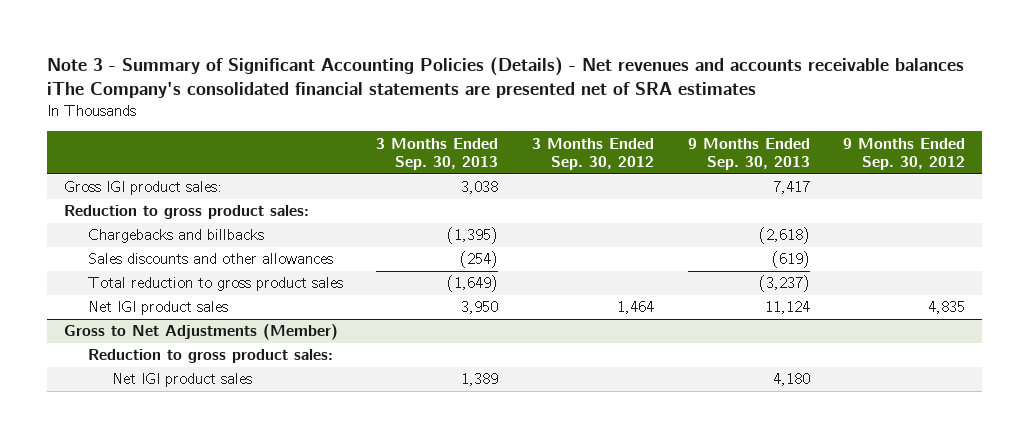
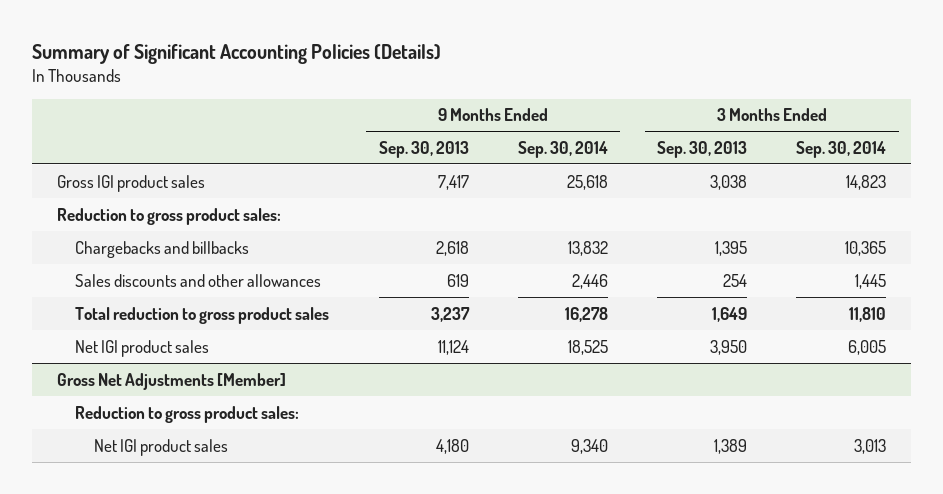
- Note 3 - Summary of Significant Accounting Policies (Details) - Net revenues and accounts receivable balances iThe Company's consolidated financial statements are presented net of SRA estimates
+ Summary of Significant Accounting Policies (Details)
- | 3 Months Ended Sep. 30, 2013 | 3 Months Ended Sep. 30, 2012 | 9 Months Ended Sep. 30, 2013 | 9 Months Ended Sep. 30, 2012
+ | 9 Months Ended Sep. 30, 2013 | 9 Months Ended Sep. 30, 2014 | 3 Months Ended Sep. 30, 2013 | 3 Months Ended Sep. 30, 2014
- Gross IGI product sales: | 3,038 | | 7,417 |
+ Gross IGI product sales | 7,417 | 25,618 | 3,038 | 14,823
- Chargebacks and billbacks | (1,395) | | (2,618) |
- Sales discounts and other allowances | (254) | | (619) |
- Total reduction to gross product sales | (1,649) | | (3,237) |
+ Chargebacks and billbacks | 2,618 | 13,832 | 1,395 | 10,365
+ Sales discounts and other allowances | 619 | 2,446 | 254 | 1,445
+ Total reduction to gross product sales | 3,237 | 16,278 | 1,649 | 11,810
- Gross to Net Adjustments (Member)
+ Gross Net Adjustments [Member]

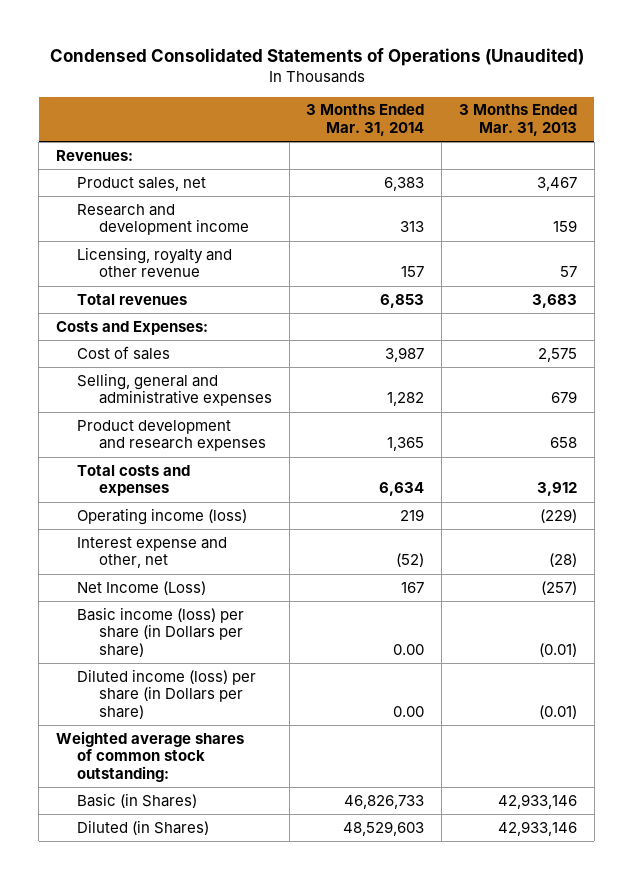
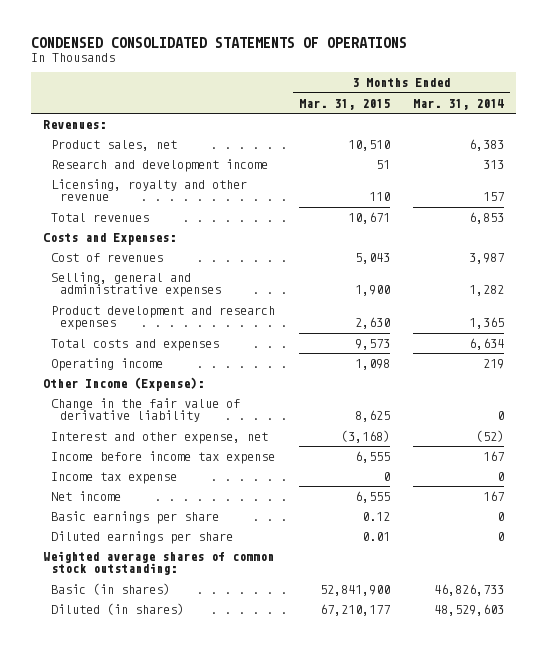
- Condensed Consolidated Statements of Operations (Unaudited)
+ CONDENSED CONSOLIDATED STATEMENTS OF OPERATIONS
- | 3 Months Ended Mar. 31, 2014 | 3 Months Ended Mar. 31, 2013
+ | 3 Months Ended Mar. 31, 2015 | 3 Months Ended Mar. 31, 2014
- Cost of sales | 3,987 | 2,575
+ Cost of revenues | 5,043 | 3,987
- Operating income (loss) | 219 | (229)
- Interest expense and other, net | (52) | (28)
- Net Income (Loss) | 167 | (257)
- Basic income (loss) per share (in Dollars per share) | 0.00 | (0.01)
- Diluted income (loss) per share (in Dollars per share) | 0.00 | (0.01)
+ Operating income | 1,098 | 219
+ Other Income (Expense):
+ Change in the fair value of derivative liability | 8,625 | 0
+ Interest and other expense, net | (3,168) | (52)
+ Income before income tax expense | 6,555 | 167
+ Income tax expense | 0 | 0
+ Net income | 6,555 | 167
+ Basic earnings per share | 0.12 | 0
+ Diluted earnings per share | 0.01 | 0
- Basic (in Shares) | 46,826,733 | 42,933,146
- Diluted (in Shares) | 48,529,603 | 42,933,146
+ Basic (in shares) | 52,841,900 | 46,826,733
+ Diluted (in shares) | 67,210,177 | 48,529,603

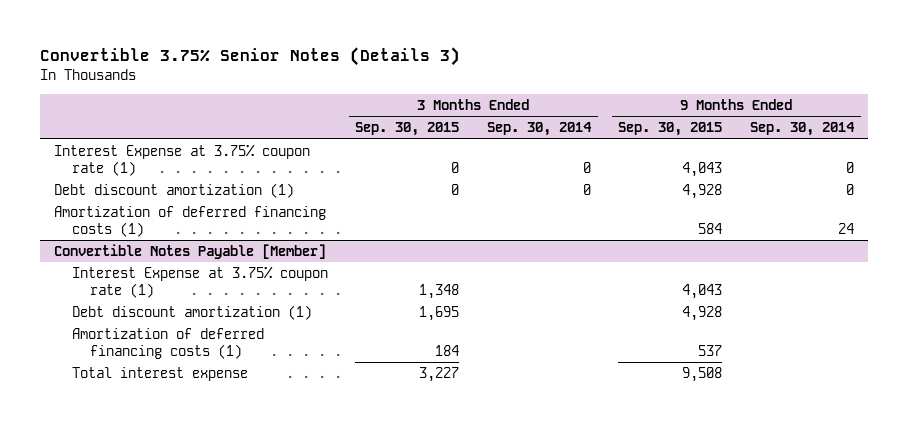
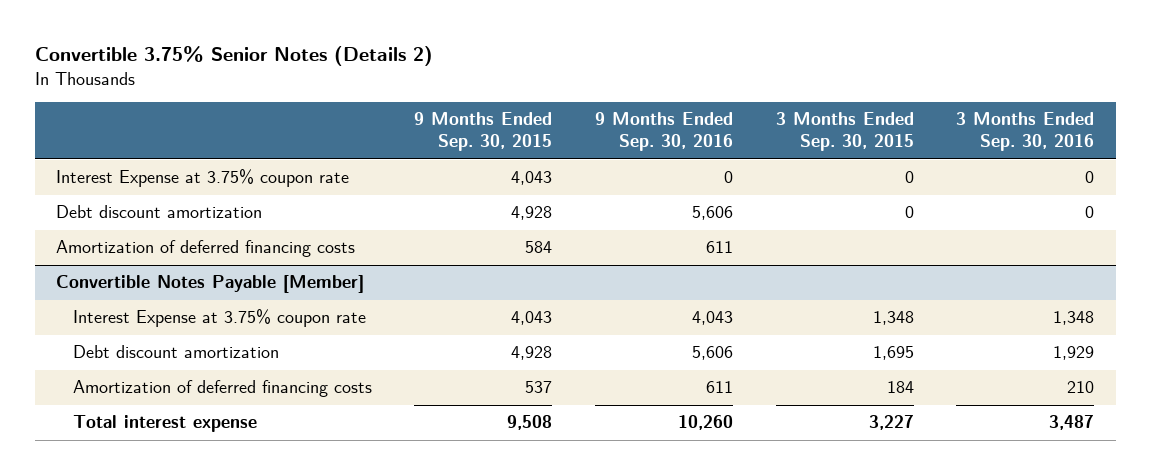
- Convertible 3.75% Senior Notes (Details 3)
+ Convertible 3.75% Senior Notes (Details 2)
- | 3 Months Ended Sep. 30, 2015 | 3 Months Ended Sep. 30, 2014 | 9 Months Ended Sep. 30, 2015 | 9 Months Ended Sep. 30, 2014
+ | 9 Months Ended Sep. 30, 2015 | 9 Months Ended Sep. 30, 2016 | 3 Months Ended Sep. 30, 2015 | 3 Months Ended Sep. 30, 2016
- Interest Expense at 3.75% coupon rate (1) | 0 | 0 | 4,043 | 0
- Debt discount amortization (1) | 0 | 0 | 4,928 | 0
- Amortization of deferred financing costs (1) | | | 584 | 24
+ Interest Expense at 3.75% coupon rate | 4,043 | 0 | 0 | 0
+ Debt discount amortization | 4,928 | 5,606 | 0 | 0
+ Amortization of deferred financing costs | 584 | 611 | |
@ Convertible Notes Payable [Member]
- Interest Expense at 3.75% coupon rate (1) | 1,348 | | 4,043 |
- Debt discount amortization (1) | 1,695 | | 4,928 |
- Amortization of deferred financing costs (1) | 184 | | 537 |
+ Interest Expense at 3.75% coupon rate | 4,043 | 4,043 | 1,348 | 1,348
+ Debt discount amortization | 4,928 | 5,606 | 1,695 | 1,929
+ Amortization of deferred financing costs | 537 | 611 | 184 | 210

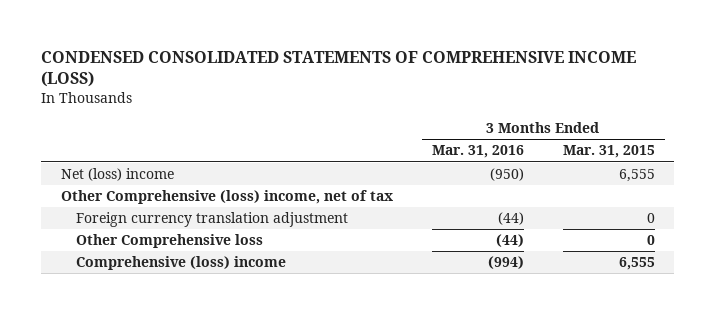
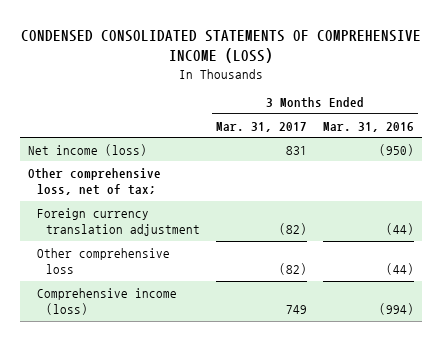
- | 3 Months Ended Mar. 31, 2016 | 3 Months Ended Mar. 31, 2015
+ | 3 Months Ended Mar. 31, 2017 | 3 Months Ended Mar. 31, 2016
- Net (loss) income | (950) | 6,555
- Other Comprehensive (loss) income, net of tax
+ Net income (loss) | 831 | (950)
+ Other comprehensive loss, net of tax;
- Other Comprehensive loss | (44) | 0
- Comprehensive (loss) income | (994) | 6,555
+ Other comprehensive loss | (82) | (44)
+ Comprehensive income (loss) | 749 | (994)

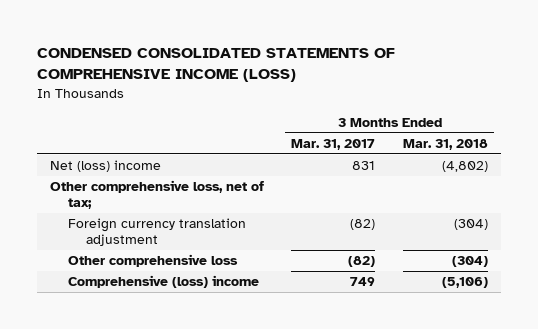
- | 3 Months Ended Mar. 31, 2017 | 3 Months Ended Mar. 31, 2016
+ | 3 Months Ended Mar. 31, 2017 | 3 Months Ended Mar. 31, 2018
- Net income (loss) | 831 | (950)
+ Net (loss) income | 831 | (4,802)
- Comprehensive income (loss) | 749 | (994)
+ Comprehensive (loss) income | 749 | (5,106)

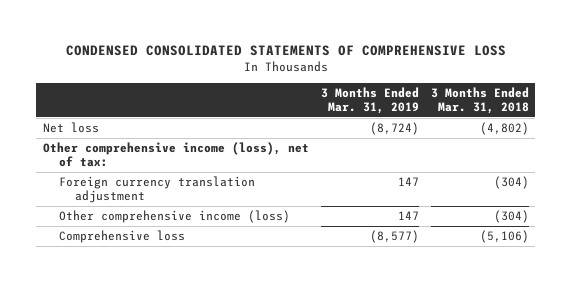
- CONDENSED CONSOLIDATED STATEMENTS OF COMPREHENSIVE INCOME (LOSS)
+ CONDENSED CONSOLIDATED STATEMENTS OF COMPREHENSIVE LOSS
- | 3 Months Ended Mar. 31, 2017 | 3 Months Ended Mar. 31, 2018
+ | 3 Months Ended Mar. 31, 2019 | 3 Months Ended Mar. 31, 2018
- Net (loss) income | 831 | (4,802)
- Other comprehensive loss, net of tax;
+ Net loss | (8,724) | (4,802)
+ Other comprehensive income (loss), net of tax:
- Other comprehensive loss | (82) | (304)
- Comprehensive (loss) income | 749 | (5,106)
+ Other comprehensive income (loss) | 147 | (304)
+ Comprehensive loss | (8,577) | (5,106)

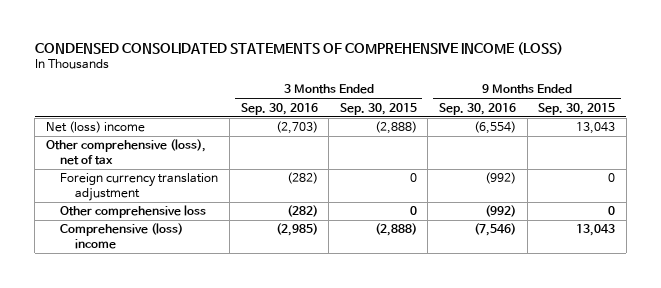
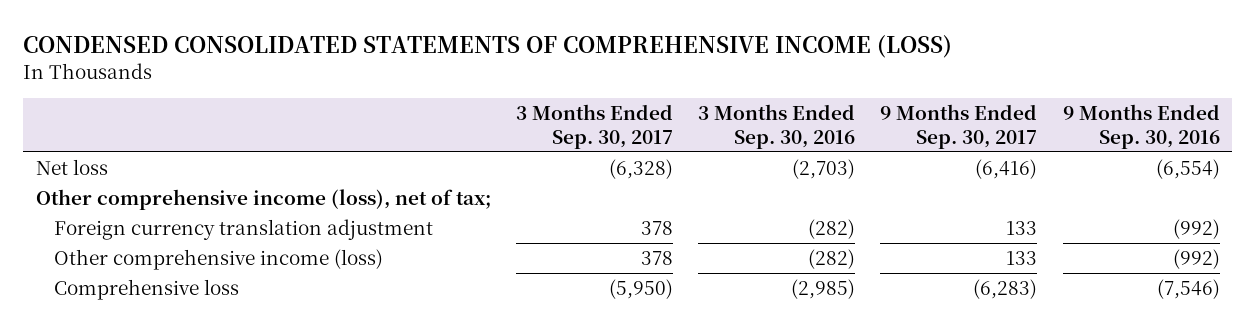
- | 3 Months Ended Sep. 30, 2016 | 3 Months Ended Sep. 30, 2015 | 9 Months Ended Sep. 30, 2016 | 9 Months Ended Sep. 30, 2015
+ | 3 Months Ended Sep. 30, 2017 | 3 Months Ended Sep. 30, 2016 | 9 Months Ended Sep. 30, 2017 | 9 Months Ended Sep. 30, 2016
- Net (loss) income | (2,703) | (2,888) | (6,554) | 13,043
- Other comprehensive (loss), net of tax
+ Net loss | (6,328) | (2,703) | (6,416) | (6,554)
+ Other comprehensive income (loss), net of tax;
- Other comprehensive loss | (282) | 0 | (992) | 0
- Comprehensive (loss) income | (2,985) | (2,888) | (7,546) | 13,043
+ Other comprehensive income (loss) | 378 | (282) | 133 | (992)
+ Comprehensive loss | (5,950) | (2,985) | (6,283) | (7,546)

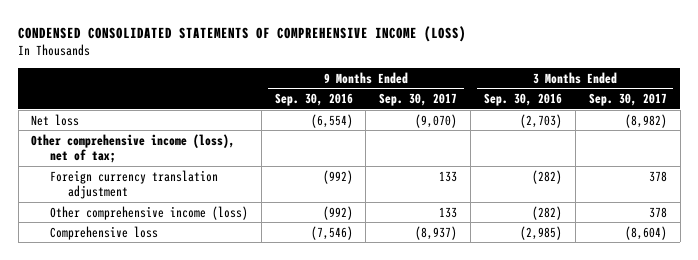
- | 3 Months Ended Sep. 30, 2017 | 3 Months Ended Sep. 30, 2016 | 9 Months Ended Sep. 30, 2017 | 9 Months Ended Sep. 30, 2016
+ | 9 Months Ended Sep. 30, 2016 | 9 Months Ended Sep. 30, 2017 | 3 Months Ended Sep. 30, 2016 | 3 Months Ended Sep. 30, 2017
- Net loss | (6,328) | (2,703) | (6,416) | (6,554)
+ Net loss | (6,554) | (9,070) | (2,703) | (8,982)
- Comprehensive loss | (5,950) | (2,985) | (6,283) | (7,546)
+ Comprehensive loss | (7,546) | (8,937) | (2,985) | (8,604)

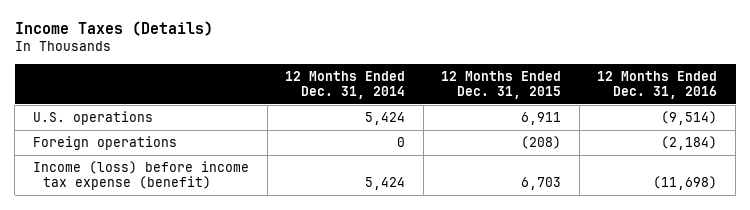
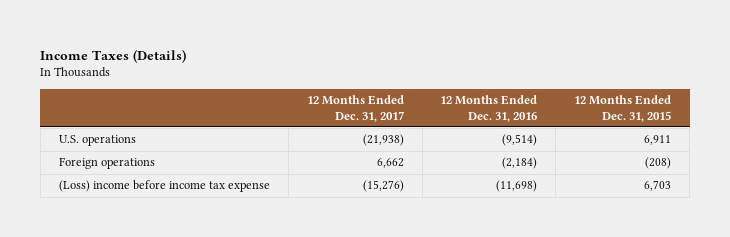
- | 12 Months Ended Dec. 31, 2014 | 12 Months Ended Dec. 31, 2015 | 12 Months Ended Dec. 31, 2016
+ | 12 Months Ended Dec. 31, 2017 | 12 Months Ended Dec. 31, 2016 | 12 Months Ended Dec. 31, 2015
- Income (loss) before income tax expense (benefit) | 5,424 | 6,703 | (11,698)
+ (Loss) income before income tax expense | (15,276) | (11,698) | 6,703

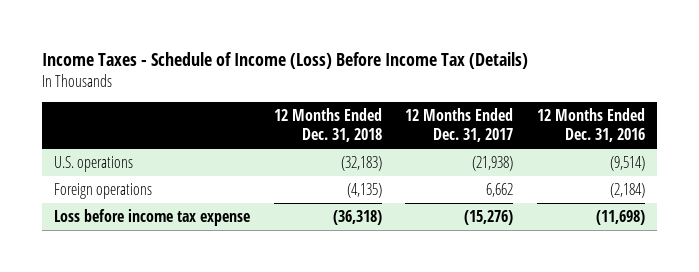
- Income Taxes (Details)
+ Income Taxes - Schedule of Income (Loss) Before Income Tax (Details)
- | 12 Months Ended Dec. 31, 2017 | 12 Months Ended Dec. 31, 2016 | 12 Months Ended Dec. 31, 2015
+ | 12 Months Ended Dec. 31, 2018 | 12 Months Ended Dec. 31, 2017 | 12 Months Ended Dec. 31, 2016
- (Loss) income before income tax expense | (15,276) | (11,698) | 6,703
+ Loss before income tax expense | (36,318) | (15,276) | (11,698)

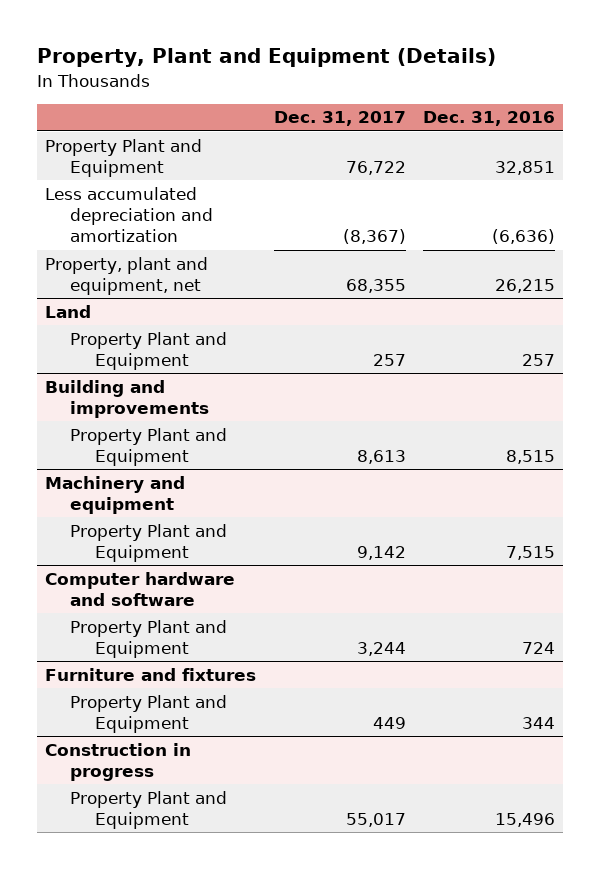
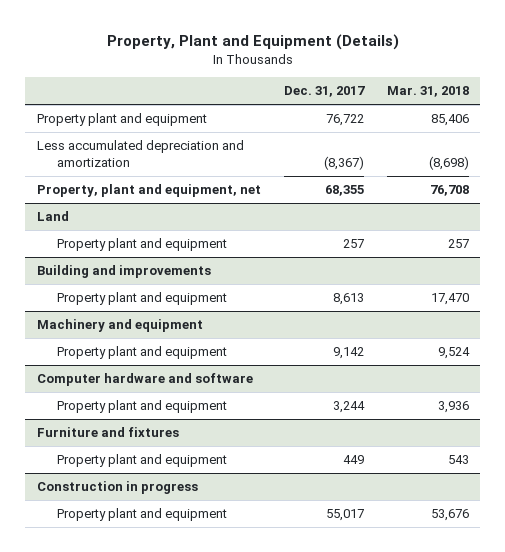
- | Dec. 31, 2017 | Dec. 31, 2016
+ | Dec. 31, 2017 | Mar. 31, 2018
- Property Plant and Equipment | 76,722 | 32,851
+ Property plant and equipment | 76,722 | 85,406
@ Land
- Property Plant and Equipment | 257 | 257
+ Property plant and equipment | 257 | 257
@ Building and improvements
- Property Plant and Equipment | 8,613 | 8,515
+ Property plant and equipment | 8,613 | 17,470
@ Machinery and equipment
- Property Plant and Equipment | 9,142 | 7,515
+ Property plant and equipment | 9,142 | 9,524
@ Computer hardware and software
- Property Plant and Equipment | 3,244 | 724
+ Property plant and equipment | 3,244 | 3,936
@ Furniture and fixtures
- Property Plant and Equipment | 449 | 344
+ Property plant and equipment | 449 | 543
@ Construction in progress
- Property Plant and Equipment | 55,017 | 15,496
+ Property plant and equipment | 55,017 | 53,676

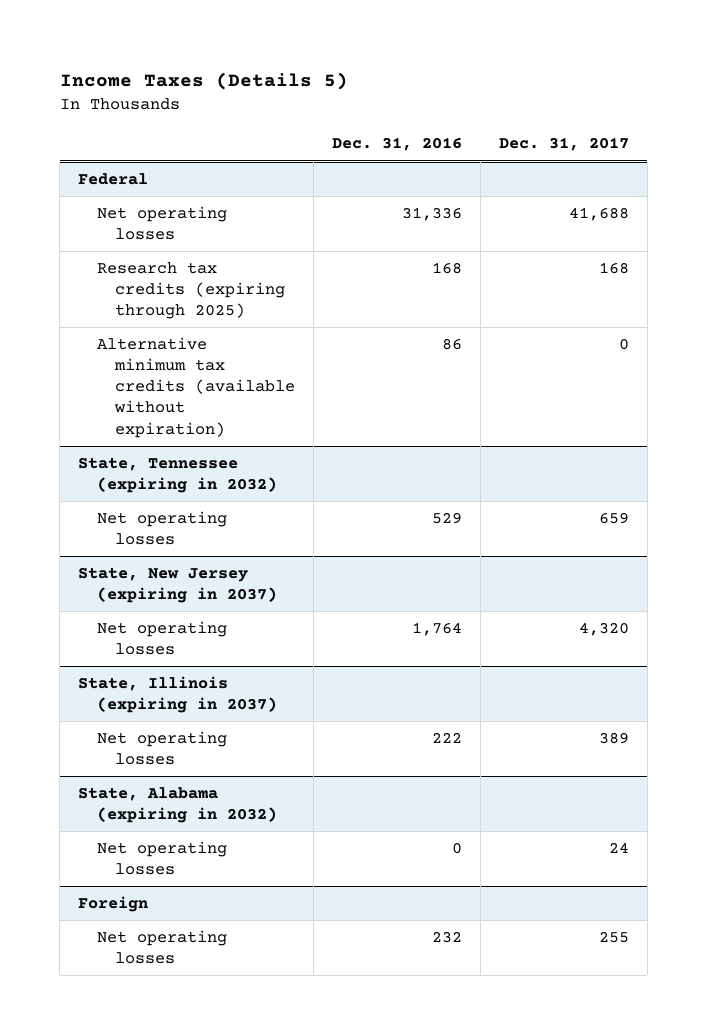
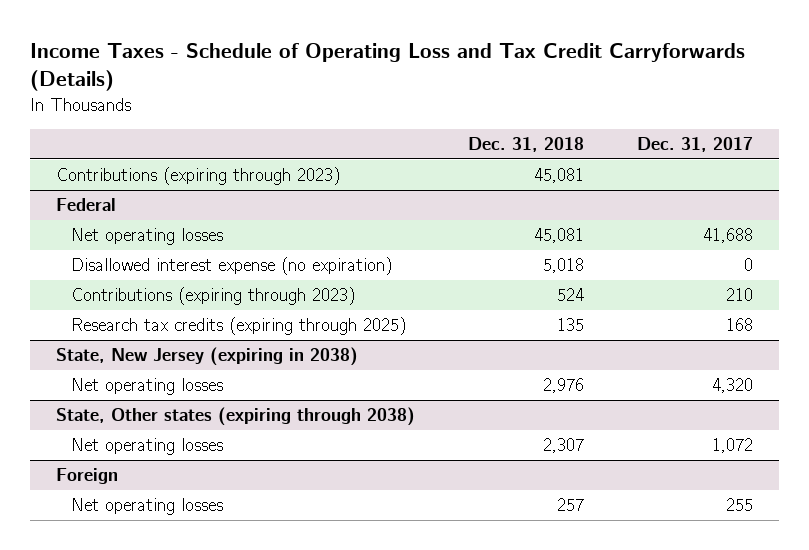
- Income Taxes (Details 5)
+ Income Taxes - Schedule of Operating Loss and Tax Credit Carryforwards (Details)
- | Dec. 31, 2016 | Dec. 31, 2017
+ | Dec. 31, 2018 | Dec. 31, 2017
+ Contributions (expiring through 2023) | 45,081 |
@ Federal
+ Disallowed interest expense (no expiration) | 5,018 | 0
+ Contributions (expiring through 2023) | 524 | 210
- Alternative minimum tax credits (available without expiration) | 86 | 0
- State, Tennessee (expiring in 2032)
- Net operating losses | 529 | 659
- State, New Jersey (expiring in 2037)
+ State, New Jersey (expiring in 2038)
- State, Illinois (expiring in 2037)
- Net operating losses | 222 | 389
- State, Alabama (expiring in 2032)
- Net operating losses | 0 | 24
+ State, Other states (expiring through 2038)
+ Net operating losses | 2,307 | 1,072

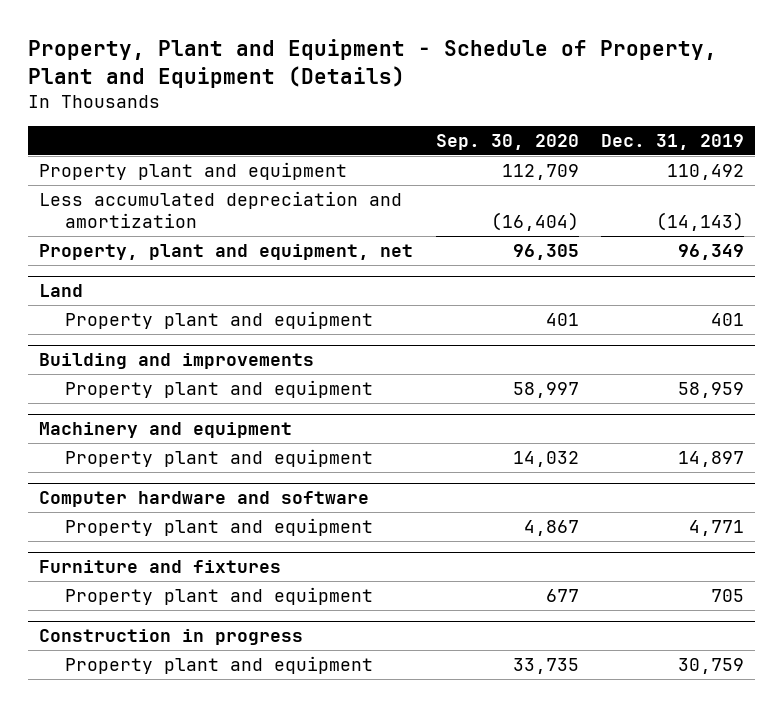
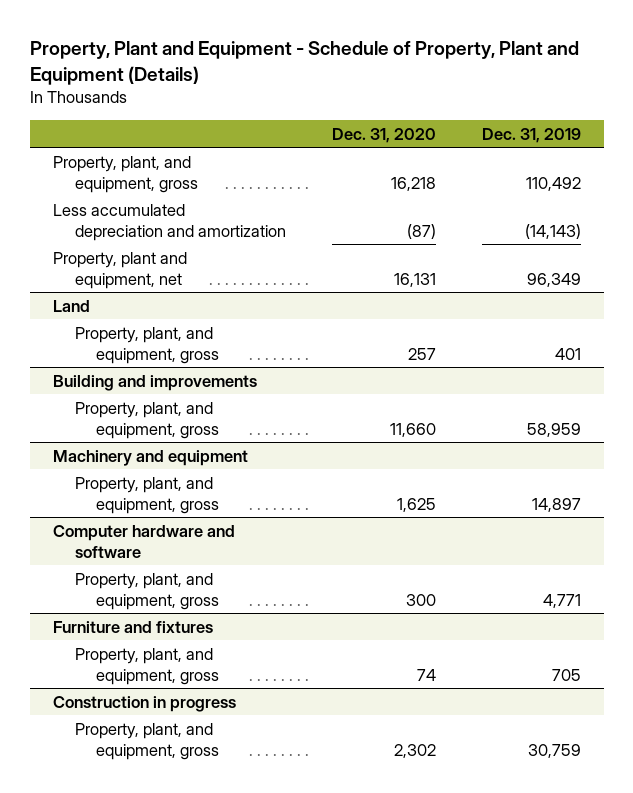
- | Sep. 30, 2020 | Dec. 31, 2019
+ | Dec. 31, 2020 | Dec. 31, 2019
- Property plant and equipment | 112,709 | 110,492
+ Property, plant, and equipment, gross | 16,218 | 110,492
@ Land
- Property plant and equipment | 401 | 401
+ Property, plant, and equipment, gross | 257 | 401
@ Building and improvements
- Property plant and equipment | 58,997 | 58,959
+ Property, plant, and equipment, gross | 11,660 | 58,959
@ Machinery and equipment
- Property plant and equipment | 14,032 | 14,897
+ Property, plant, and equipment, gross | 1,625 | 14,897
@ Computer hardware and software
- Property plant and equipment | 4,867 | 4,771
+ Property, plant, and equipment, gross | 300 | 4,771
@ Furniture and fixtures
- Property plant and equipment | 677 | 705
+ Property, plant, and equipment, gross | 74 | 705
@ Construction in progress
- Property plant and equipment | 33,735 | 30,759
+ Property, plant, and equipment, gross | 2,302 | 30,759

